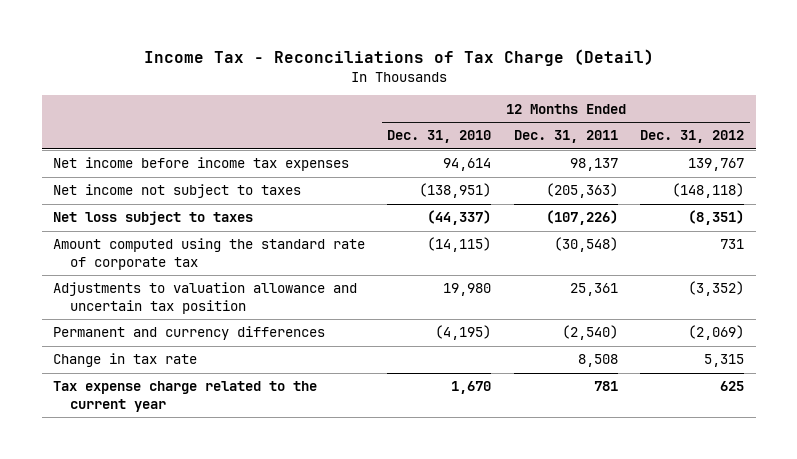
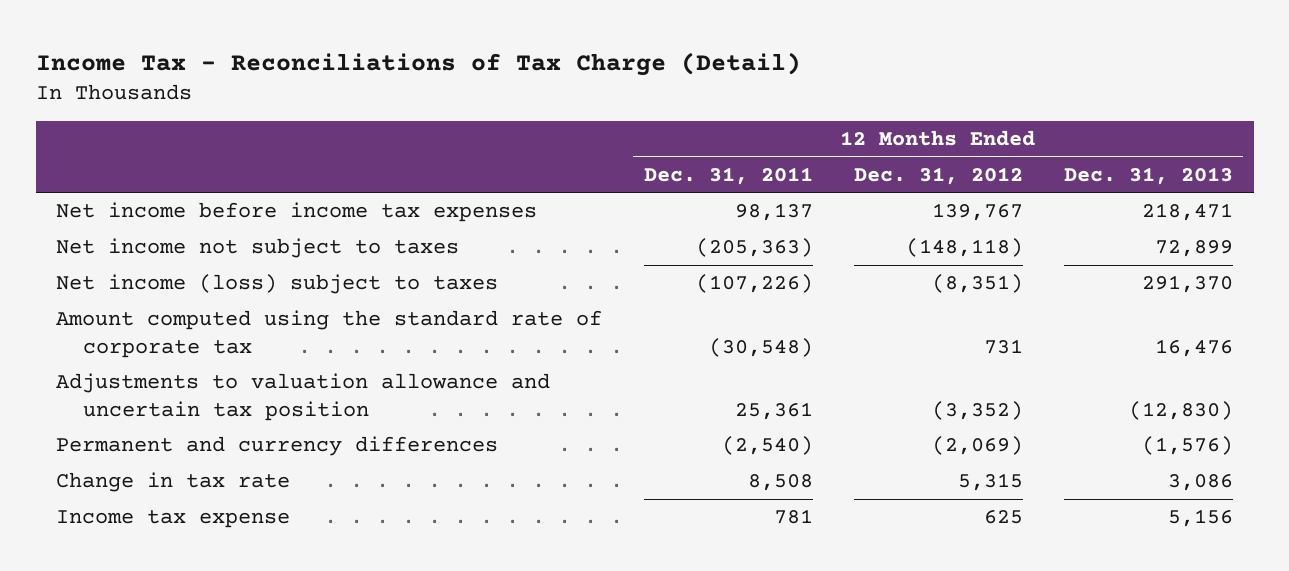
- | 12 Months Ended Dec. 31, 2010 | 12 Months Ended Dec. 31, 2011 | 12 Months Ended Dec. 31, 2012
+ | 12 Months Ended Dec. 31, 2011 | 12 Months Ended Dec. 31, 2012 | 12 Months Ended Dec. 31, 2013
- Net loss subject to taxes | (44,337) | (107,226) | (8,351)
+ Net income (loss) subject to taxes | (107,226) | (8,351) | 291,370
- Tax expense charge related to the current year | 1,670 | 781 | 625
+ Income tax expense | 781 | 625 | 5,156

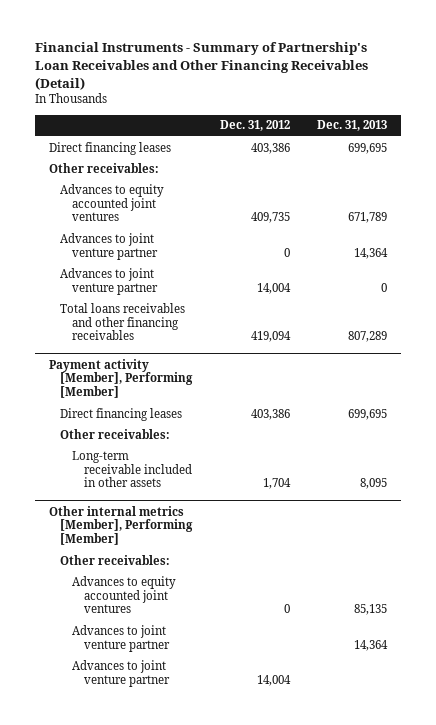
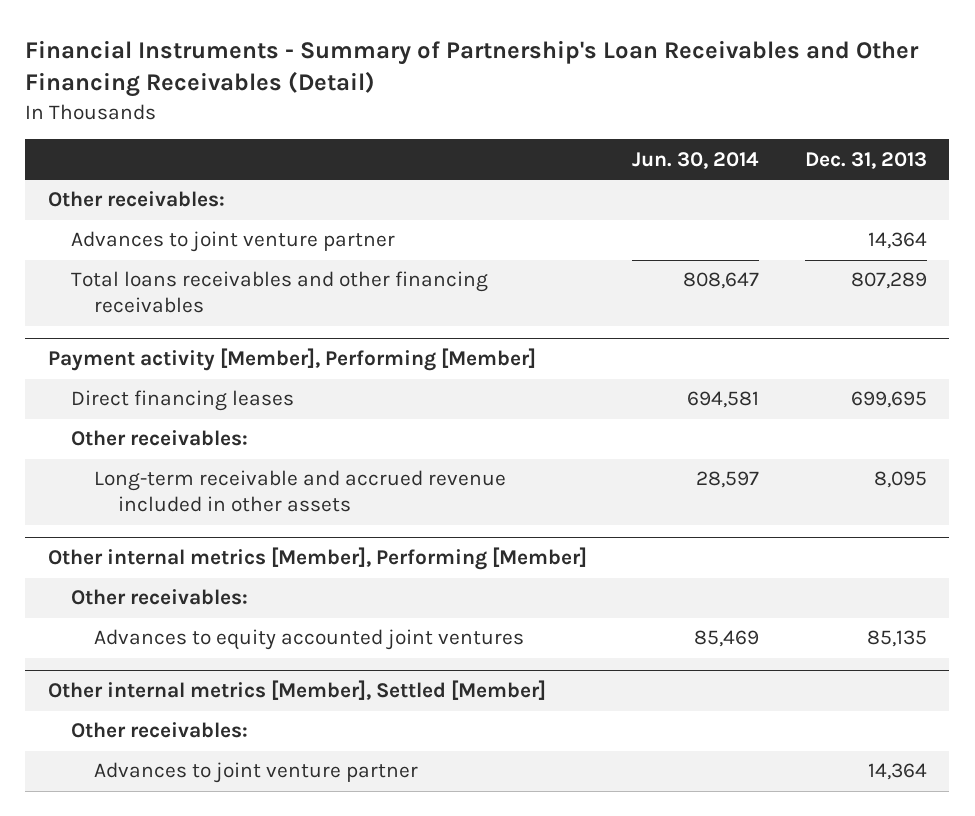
- | Dec. 31, 2012 | Dec. 31, 2013
+ | Jun. 30, 2014 | Dec. 31, 2013
- Direct financing leases | 403,386 | 699,695
- Advances to equity accounted joint ventures | 409,735 | 671,789
- Advances to joint venture partner | 14,004 | 0
@ Payment activity [Member], Performing [Member]
- Long-term receivable included in other assets | 1,704 | 8,095
+ Long-term receivable and accrued revenue included in other assets | 28,597 | 8,095
+ Other internal metrics [Member], Settled [Member]
+ Other receivables:
@ Other internal metrics [Member], Performing [Member]
- Advances to joint venture partner | 14,004 |

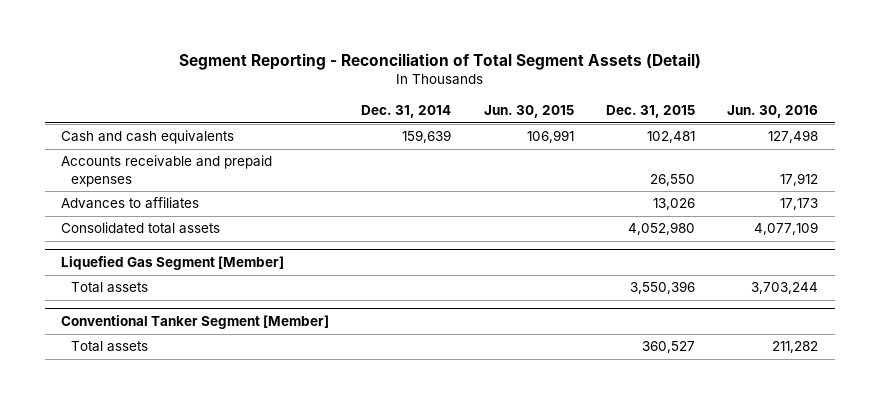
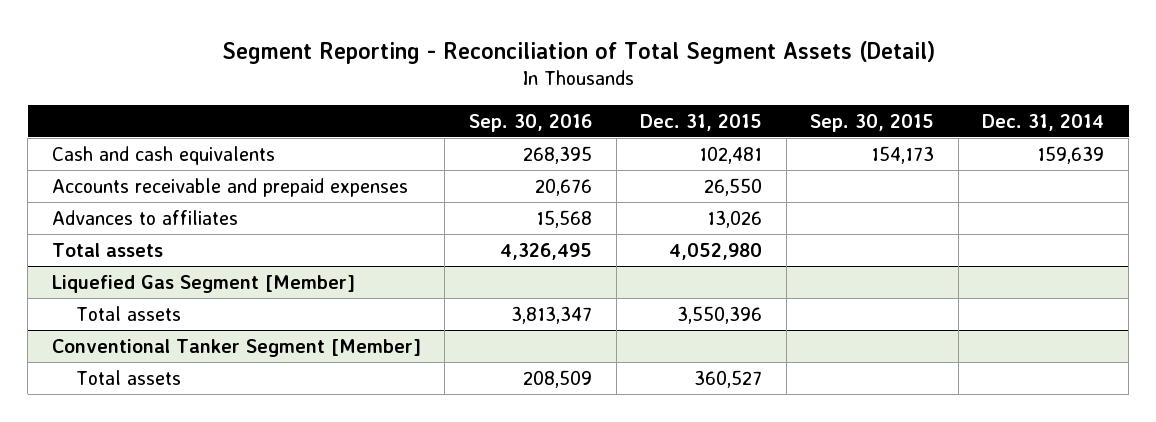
- | Dec. 31, 2014 | Jun. 30, 2015 | Dec. 31, 2015 | Jun. 30, 2016
+ | Sep. 30, 2016 | Dec. 31, 2015 | Sep. 30, 2015 | Dec. 31, 2014
- Consolidated total assets | | | 4,052,980 | 4,077,109
+ Total assets | 4,326,495 | 4,052,980 | |

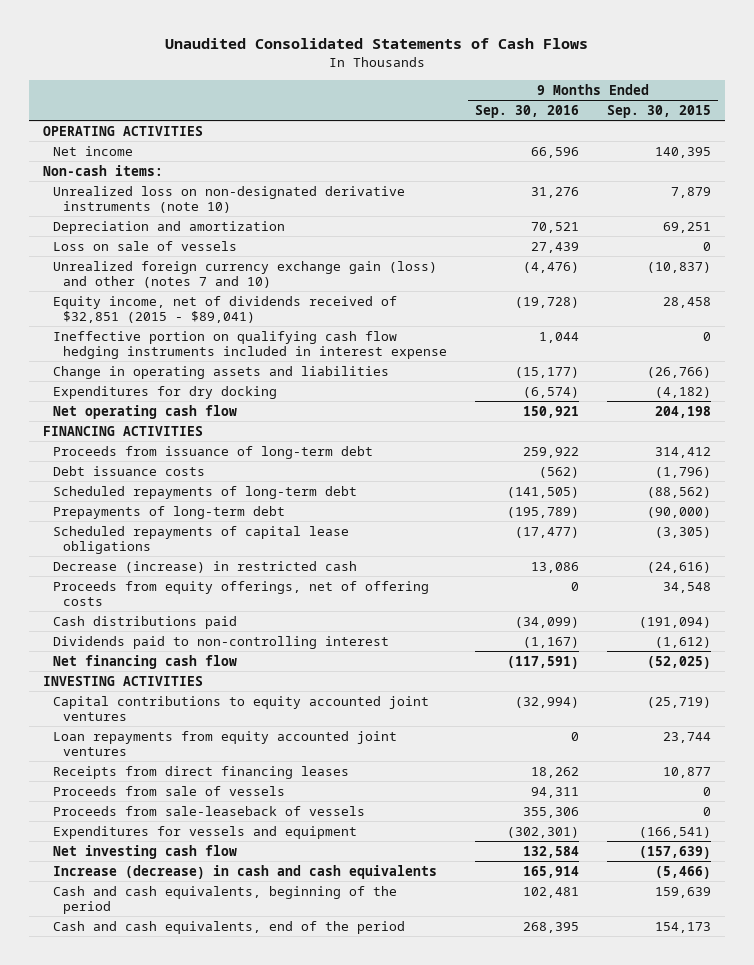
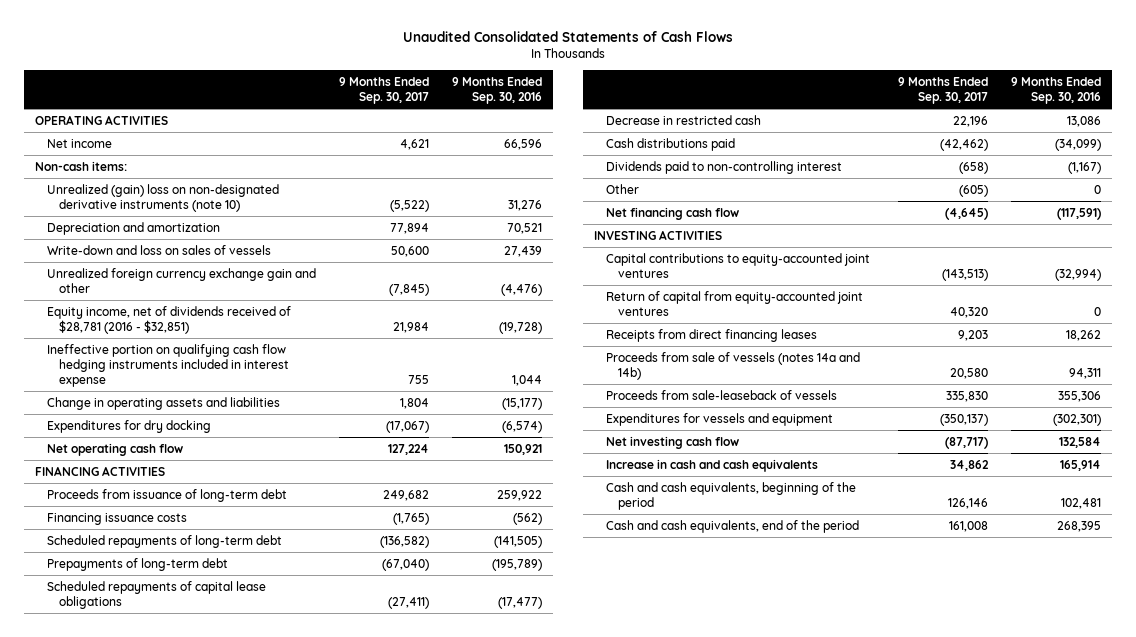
- | 9 Months Ended Sep. 30, 2016 | 9 Months Ended Sep. 30, 2015
+ | 9 Months Ended Sep. 30, 2017 | 9 Months Ended Sep. 30, 2016
- Unrealized loss on non-designated derivative instruments (note 10) | 31,276 | 7,879
+ Unrealized (gain) loss on non-designated derivative instruments (note 10) | (5,522) | 31,276
- Loss on sale of vessels | 27,439 | 0
- Unrealized foreign currency exchange gain (loss) and other (notes 7 and 10) | (4,476) | (10,837)
- Equity income, net of dividends received of $32,851 (2015 - $89,041) | (19,728) | 28,458
+ Write-down and loss on sales of vessels | 50,600 | 27,439
+ Unrealized foreign currency exchange gain and other | (7,845) | (4,476)
+ Equity income, net of dividends received of $28,781 (2016 - $32,851) | 21,984 | (19,728)
- Debt issuance costs | (562) | (1,796)
+ Financing issuance costs | (1,765) | (562)
- Decrease (increase) in restricted cash | 13,086 | (24,616)
- Proceeds from equity offerings, net of offering costs | 0 | 34,548
+ Decrease in restricted cash | 22,196 | 13,086
+ Other | (605) | 0
- Capital contributions to equity accounted joint ventures | (32,994) | (25,719)
- Loan repayments from equity accounted joint ventures | 0 | 23,744
+ Capital contributions to equity-accounted joint ventures | (143,513) | (32,994)
+ Return of capital from equity-accounted joint ventures | 40,320 | 0
- Proceeds from sale of vessels | 94,311 | 0
+ Proceeds from sale of vessels (notes 14a and 14b) | 20,580 | 94,311
- Increase (decrease) in cash and cash equivalents | 165,914 | (5,466)
+ Increase in cash and cash equivalents | 34,862 | 165,914

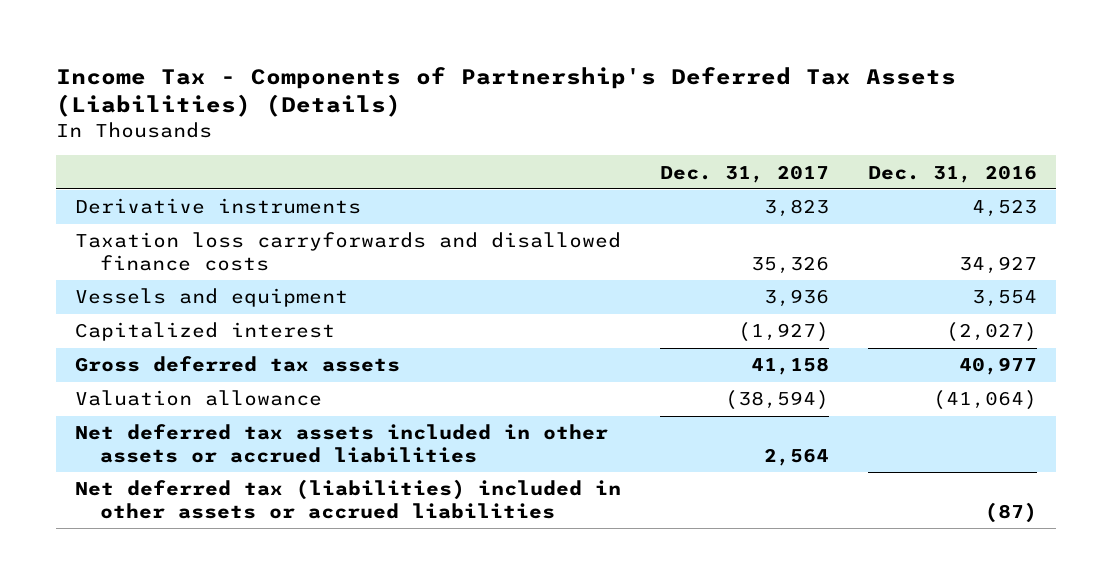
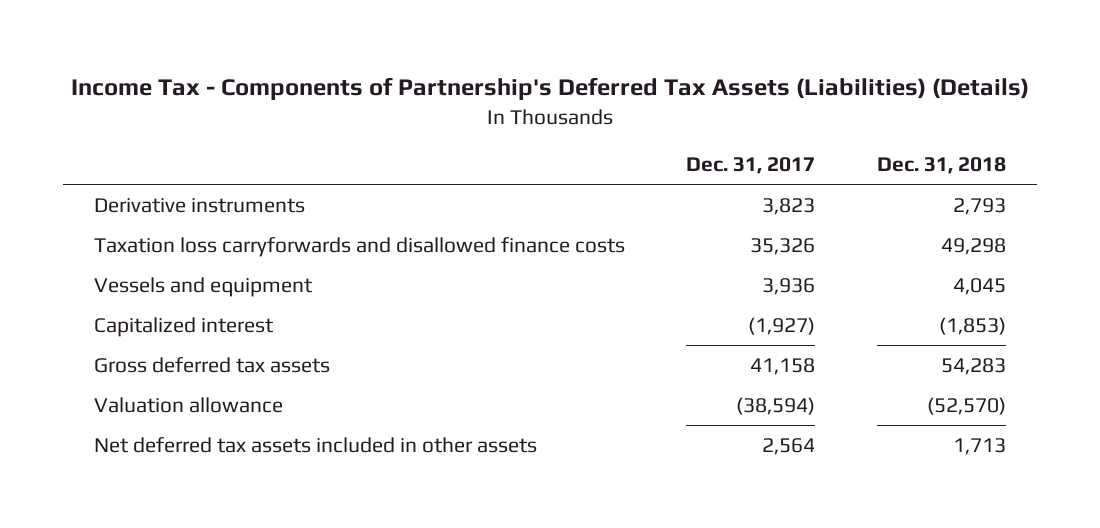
- | Dec. 31, 2017 | Dec. 31, 2016
+ | Dec. 31, 2017 | Dec. 31, 2018
- Net deferred tax assets included in other assets or accrued liabilities | 2,564 |
- Net deferred tax (liabilities) included in other assets or accrued liabilities | | (87)
+ Net deferred tax assets included in other assets | 2,564 | 1,713

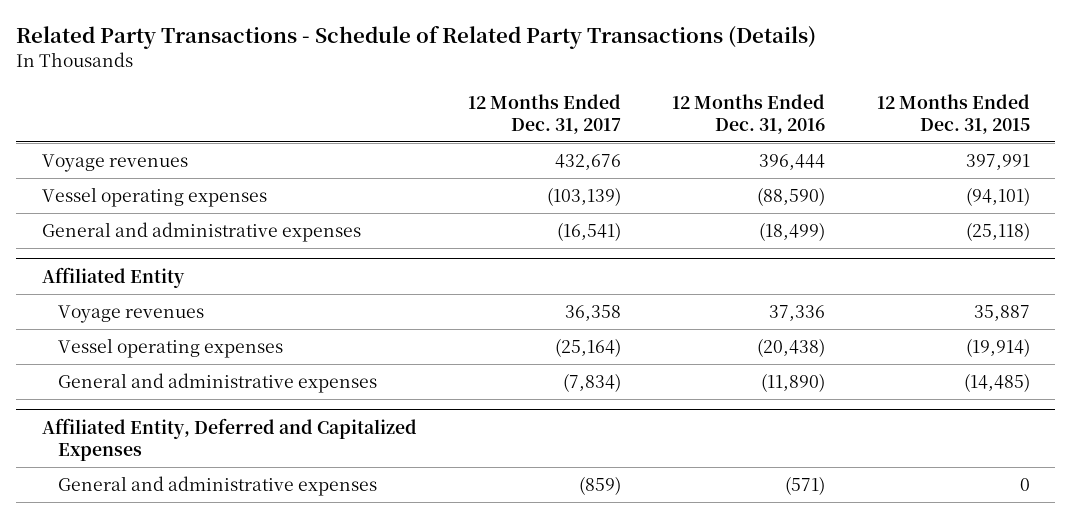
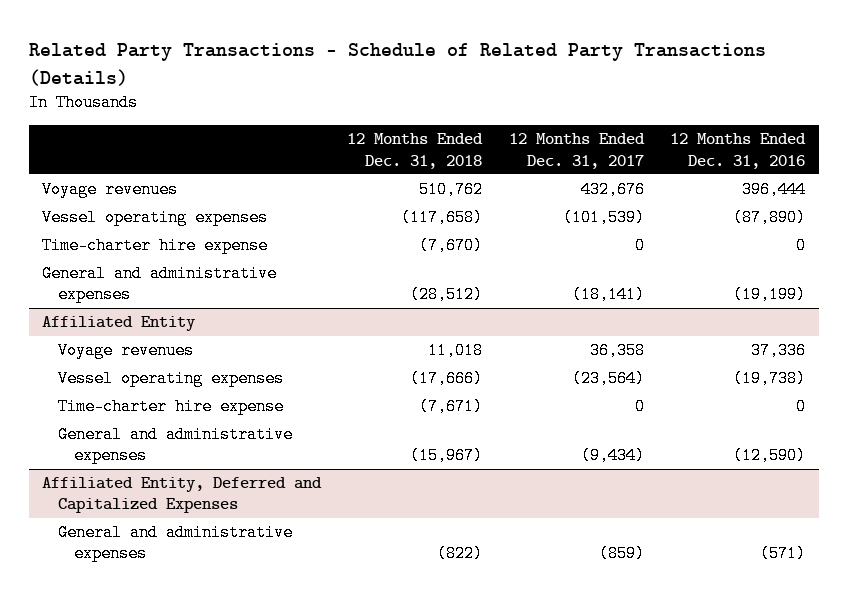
- | 12 Months Ended Dec. 31, 2017 | 12 Months Ended Dec. 31, 2016 | 12 Months Ended Dec. 31, 2015
+ | 12 Months Ended Dec. 31, 2018 | 12 Months Ended Dec. 31, 2017 | 12 Months Ended Dec. 31, 2016
- Vessel operating expenses | (103,139) | (88,590) | (94,101)
- General and administrative expenses | (16,541) | (18,499) | (25,118)
+ Vessel operating expenses | (117,658) | (101,539) | (87,890)
+ Time-charter hire expense | (7,670) | 0 | 0
+ General and administrative expenses | (28,512) | (18,141) | (19,199)
@ Affiliated Entity
- Vessel operating expenses | (25,164) | (20,438) | (19,914)
- General and administrative expenses | (7,834) | (11,890) | (14,485)
+ Vessel operating expenses | (17,666) | (23,564) | (19,738)
+ Time-charter hire expense | (7,671) | 0 | 0
+ General and administrative expenses | (15,967) | (9,434) | (12,590)

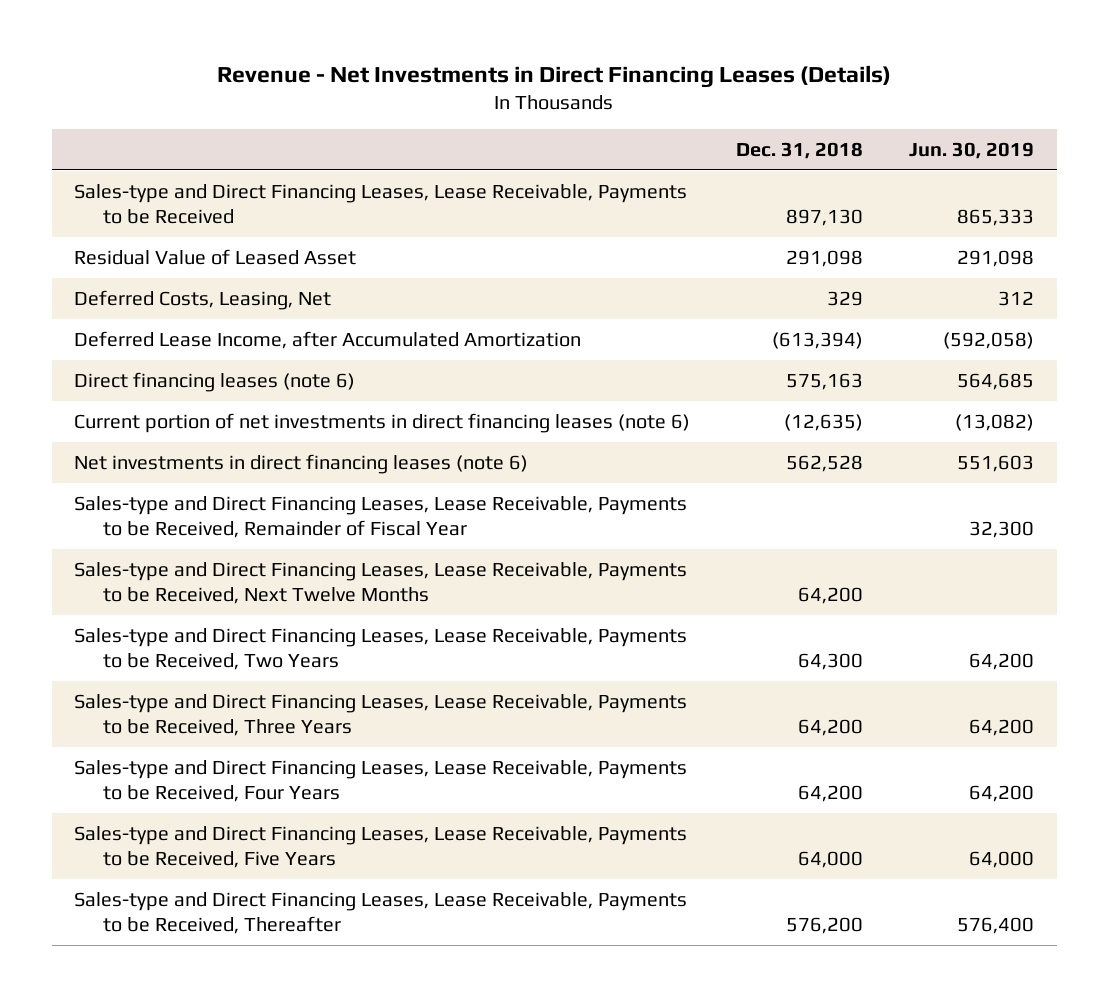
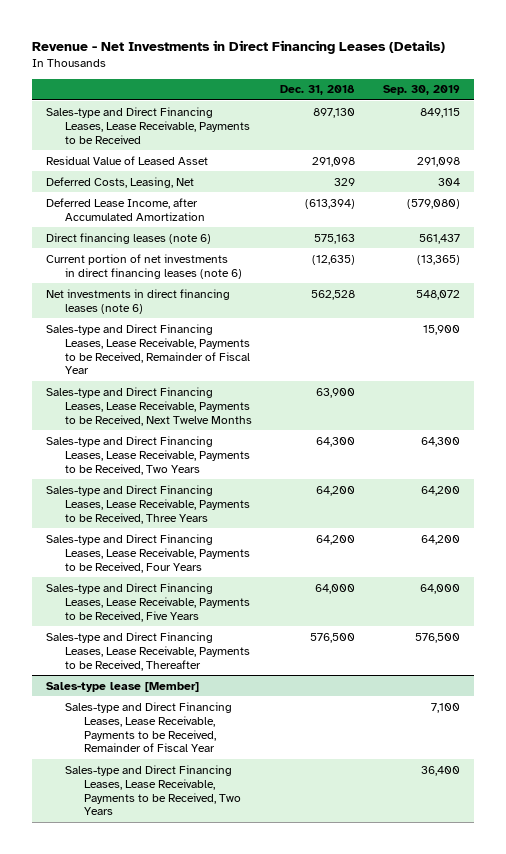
- | Dec. 31, 2018 | Jun. 30, 2019
+ | Dec. 31, 2018 | Sep. 30, 2019
- Sales-type and Direct Financing Leases, Lease Receivable, Payments to be Received, Next Twelve Months | 64,200 |
+ Sales-type and Direct Financing Leases, Lease Receivable, Payments to be Received, Next Twelve Months | 63,900 |
- Sales-type and Direct Financing Leases, Lease Receivable, Payments to be Received, Thereafter | 576,200 | 576,400
+ Sales-type and Direct Financing Leases, Lease Receivable, Payments to be Received, Thereafter | 576,500 | 576,500
+ Sales-type lease [Member]
+ Sales-type and Direct Financing Leases, Lease Receivable, Payments to be Received, Remainder of Fiscal Year | | 7,100
+ Sales-type and Direct Financing Leases, Lease Receivable, Payments to be Received, Two Years | | 36,400

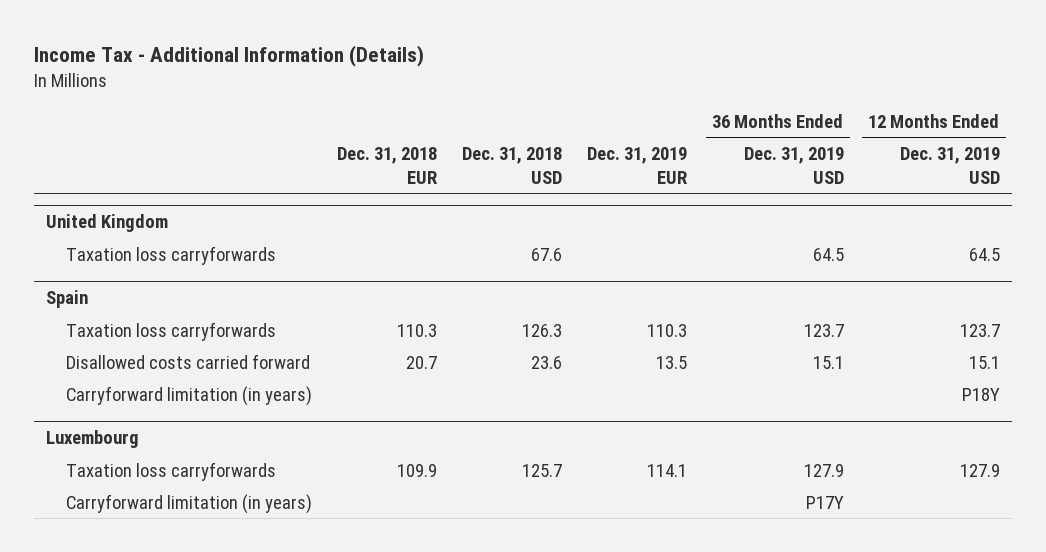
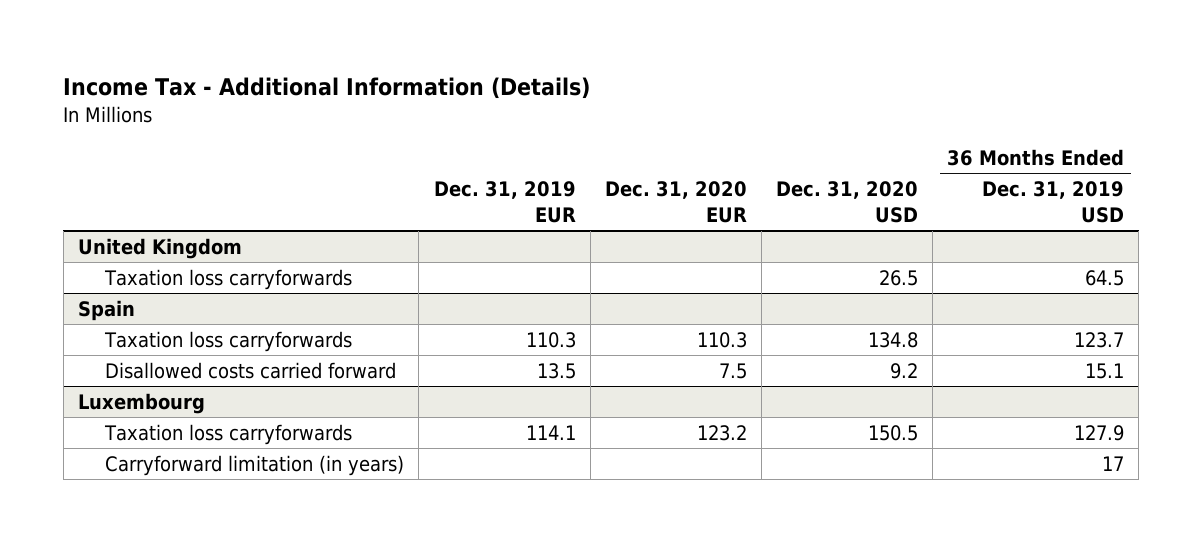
- | Dec. 31, 2018 EUR | Dec. 31, 2018 USD | Dec. 31, 2019 EUR | 36 Months Ended Dec. 31, 2019 USD | 12 Months Ended Dec. 31, 2019 USD
+ | Dec. 31, 2019 EUR | Dec. 31, 2020 EUR | Dec. 31, 2020 USD | 36 Months Ended Dec. 31, 2019 USD
@ Spain
- Carryforward limitation (in years) | | | | | P18Y
@ Luxembourg
- Carryforward limitation (in years) | | | | P17Y |
+ Carryforward limitation (in years) | | | | 17

